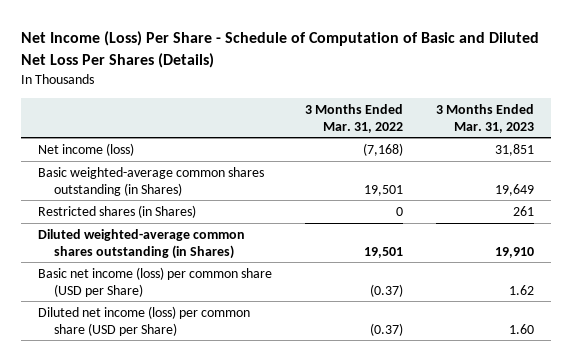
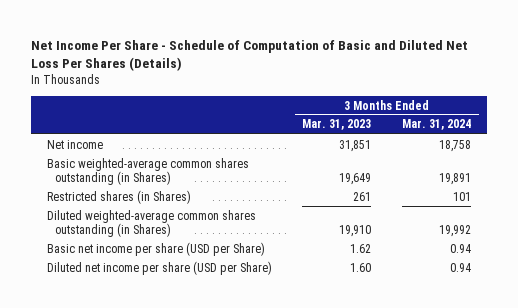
- Net Income (Loss) Per Share - Schedule of Computation of Basic and Diluted Net Loss Per Shares (Details)
+ Net Income Per Share - Schedule of Computation of Basic and Diluted Net Loss Per Shares (Details)
- | 3 Months Ended Mar. 31, 2022 | 3 Months Ended Mar. 31, 2023
+ | 3 Months Ended Mar. 31, 2023 | 3 Months Ended Mar. 31, 2024
- Net income (loss) | (7,168) | 31,851
+ Net income | 31,851 | 18,758
- Basic net income (loss) per common share (USD per Share) | (0.37) | 1.62
- Diluted net income (loss) per common share (USD per Share) | (0.37) | 1.60
+ Basic net income per share (USD per Share) | 1.62 | 0.94
+ Diluted net income per share (USD per Share) | 1.60 | 0.94

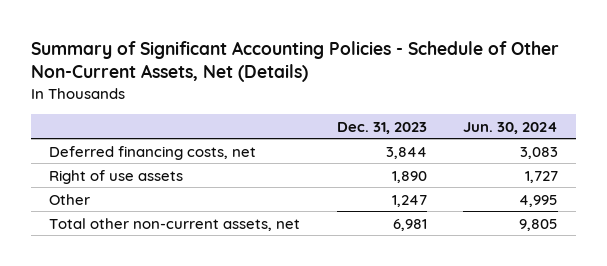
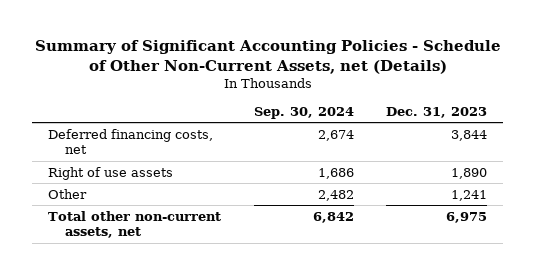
- Summary of Significant Accounting Policies - Schedule of Other Non-Current Assets, Net (Details)
+ Summary of Significant Accounting Policies - Schedule of Other Non-Current Assets, net (Details)
- | Dec. 31, 2023 | Jun. 30, 2024
+ | Sep. 30, 2024 | Dec. 31, 2023
- Other | 1,247 | 4,995
- Total other non-current assets, net | 6,981 | 9,805
+ Other | 2,482 | 1,241
+ Total other non-current assets, net | 6,842 | 6,975

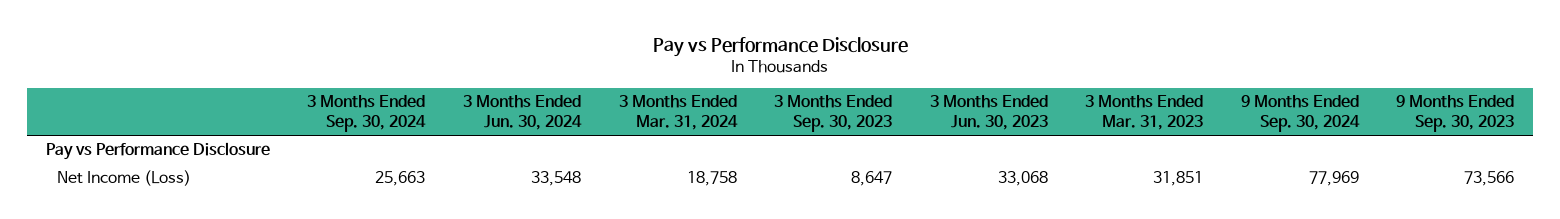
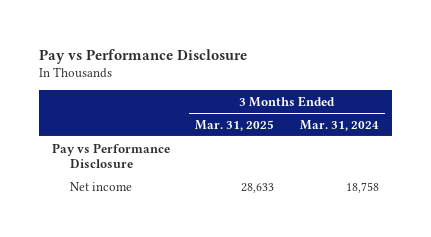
- | 3 Months Ended Sep. 30, 2024 | 3 Months Ended Jun. 30, 2024 | 3 Months Ended Mar. 31, 2024 | 3 Months Ended Sep. 30, 2023 | 3 Months Ended Jun. 30, 2023 | 3 Months Ended Mar. 31, 2023 | 9 Months Ended Sep. 30, 2024 | 9 Months Ended Sep. 30, 2023
+ | 3 Months Ended Mar. 31, 2025 | 3 Months Ended Mar. 31, 2024
- Net Income (Loss) | 25,663 | 33,548 | 18,758 | 8,647 | 33,068 | 31,851 | 77,969 | 73,566
+ Net income | 28,633 | 18,758

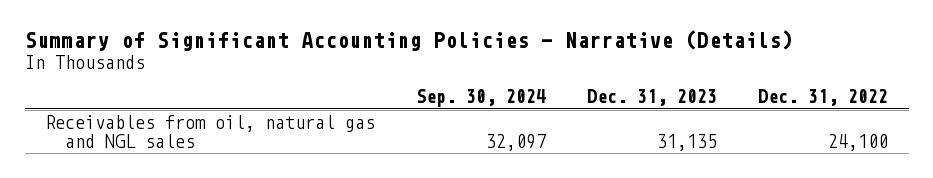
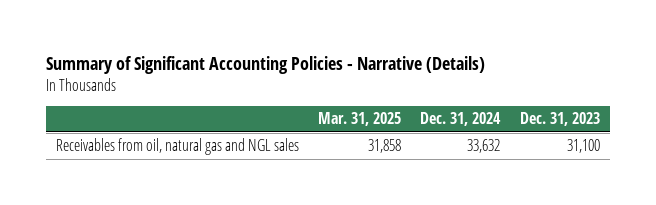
- | Sep. 30, 2024 | Dec. 31, 2023 | Dec. 31, 2022
+ | Mar. 31, 2025 | Dec. 31, 2024 | Dec. 31, 2023
- Receivables from oil, natural gas and NGL sales | 32,097 | 31,135 | 24,100
+ Receivables from oil, natural gas and NGL sales | 31,858 | 33,632 | 31,100

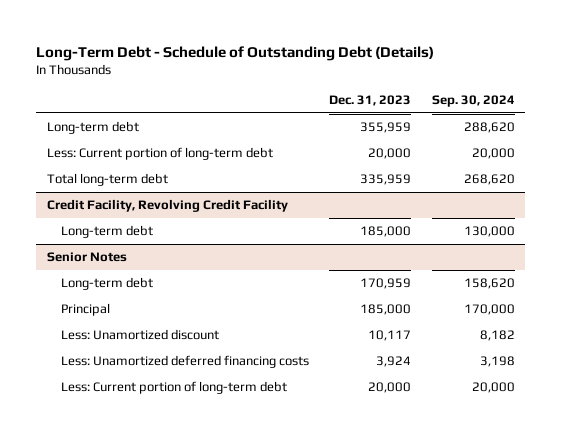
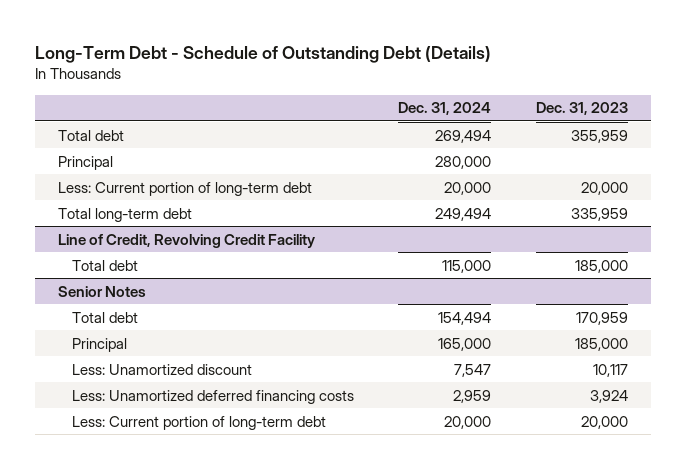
- | Dec. 31, 2023 | Sep. 30, 2024
+ | Dec. 31, 2024 | Dec. 31, 2023
- Long-term debt | 355,959 | 288,620
+ Total debt | 269,494 | 355,959
+ Principal | 280,000 |
- Credit Facility, Revolving Credit Facility
- Long-term debt | 185,000 | 130,000
+ Line of Credit, Revolving Credit Facility
+ Total debt | 115,000 | 185,000
@ Senior Notes
- Long-term debt | 170,959 | 158,620
+ Total debt | 154,494 | 170,959

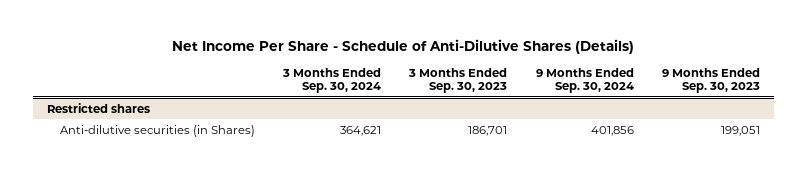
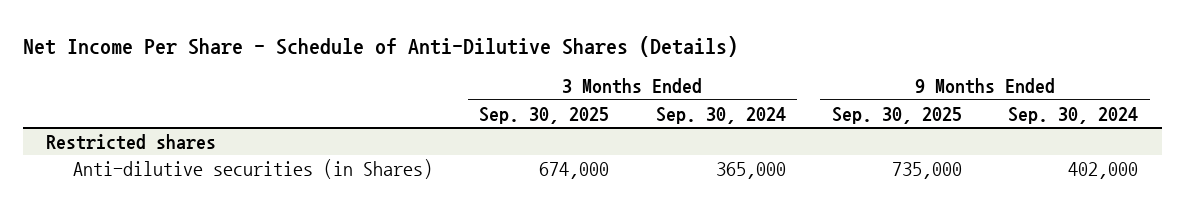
- | 3 Months Ended Sep. 30, 2024 | 3 Months Ended Sep. 30, 2023 | 9 Months Ended Sep. 30, 2024 | 9 Months Ended Sep. 30, 2023
+ | 3 Months Ended Sep. 30, 2025 | 3 Months Ended Sep. 30, 2024 | 9 Months Ended Sep. 30, 2025 | 9 Months Ended Sep. 30, 2024
@ Restricted shares
- Anti-dilutive securities (in Shares) | 364,621 | 186,701 | 401,856 | 199,051
+ Anti-dilutive securities (in Shares) | 674,000 | 365,000 | 735,000 | 402,000

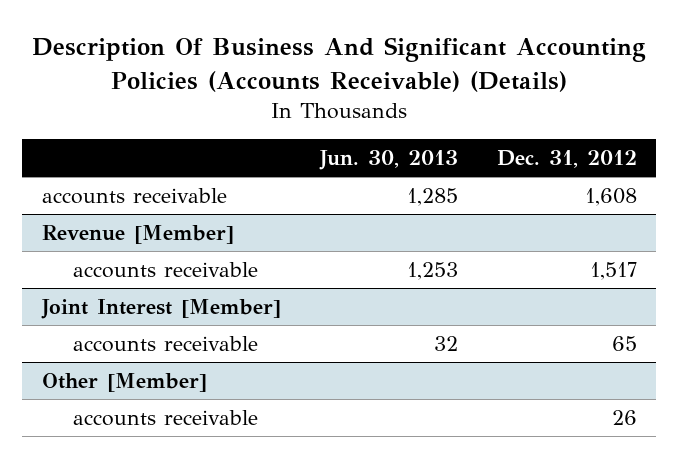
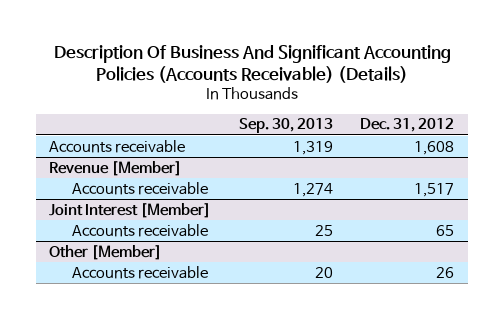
- | Jun. 30, 2013 | Dec. 31, 2012
+ | Sep. 30, 2013 | Dec. 31, 2012
- accounts receivable | 1,285 | 1,608
+ Accounts receivable | 1,319 | 1,608
@ Revenue [Member]
- accounts receivable | 1,253 | 1,517
+ Accounts receivable | 1,274 | 1,517
@ Joint Interest [Member]
- accounts receivable | 32 | 65
+ Accounts receivable | 25 | 65
@ Other [Member]
- accounts receivable | | 26
+ Accounts receivable | 20 | 26

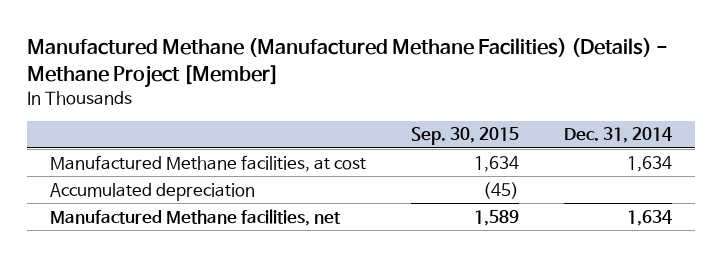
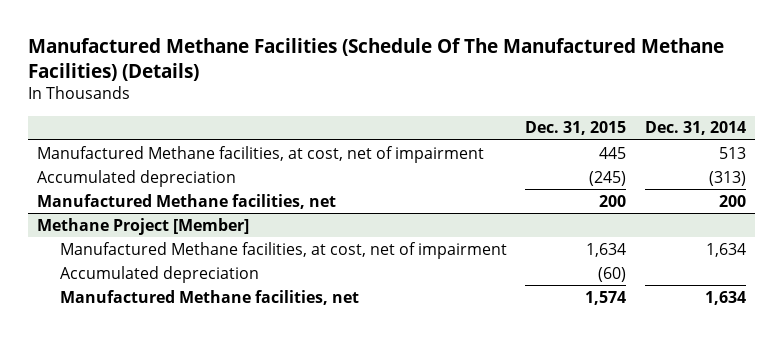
- Manufactured Methane (Manufactured Methane Facilities) (Details) - Methane Project [Member]
+ Manufactured Methane Facilities (Schedule Of The Manufactured Methane Facilities) (Details)
- | Sep. 30, 2015 | Dec. 31, 2014
+ | Dec. 31, 2015 | Dec. 31, 2014
- Manufactured Methane facilities, at cost | 1,634 | 1,634
+ Manufactured Methane facilities, at cost, net of impairment | 445 | 513
+ Accumulated depreciation | (245) | (313)
+ Manufactured Methane facilities, net | 200 | 200
+ Methane Project [Member]
+ Manufactured Methane facilities, at cost, net of impairment | 1,634 | 1,634

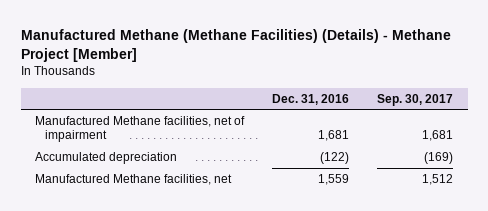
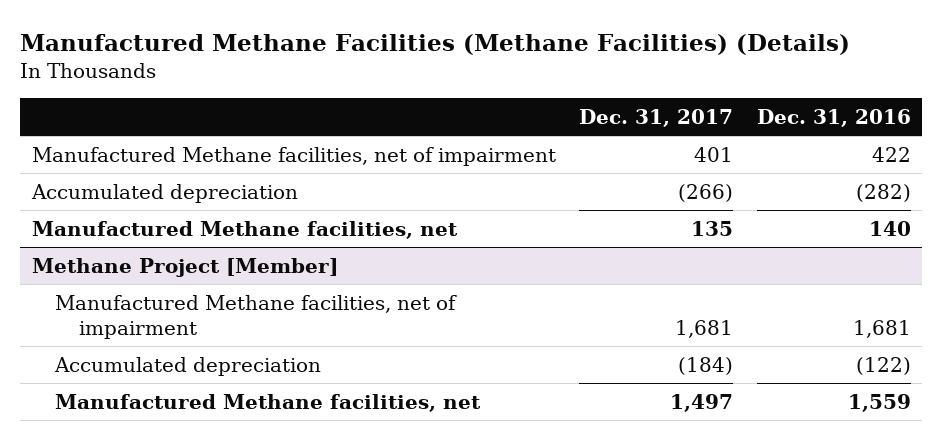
- Manufactured Methane (Methane Facilities) (Details) - Methane Project [Member]
+ Manufactured Methane Facilities (Methane Facilities) (Details)
- | Dec. 31, 2016 | Sep. 30, 2017
+ | Dec. 31, 2017 | Dec. 31, 2016
+ Manufactured Methane facilities, net of impairment | 401 | 422
+ Accumulated depreciation | (266) | (282)
+ Manufactured Methane facilities, net | 135 | 140
+ Methane Project [Member]

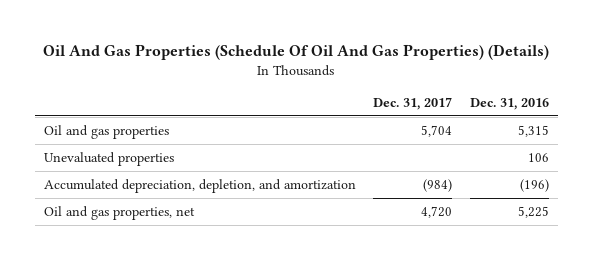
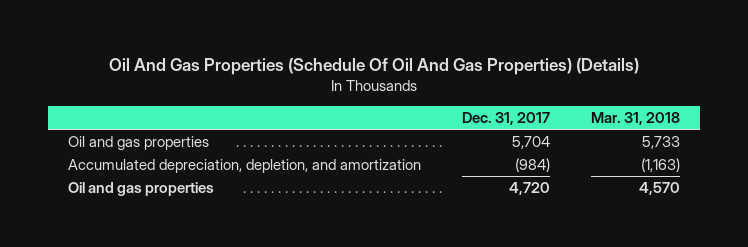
- | Dec. 31, 2017 | Dec. 31, 2016
+ | Dec. 31, 2017 | Mar. 31, 2018
- Unevaluated properties | | 106
- Oil and gas properties, net | 4,720 | 5,225
+ Oil and gas properties | 4,720 | 4,570

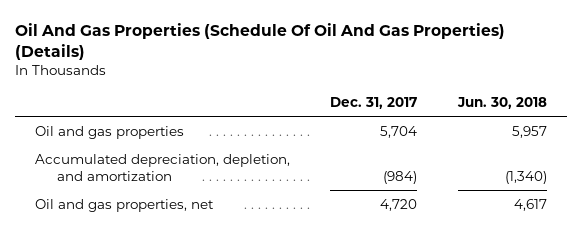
- | Dec. 31, 2017 | Mar. 31, 2018
+ | Dec. 31, 2017 | Jun. 30, 2018
- Oil and gas properties | 4,720 | 4,570
+ Oil and gas properties, net | 4,720 | 4,617

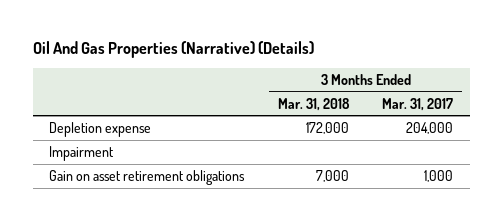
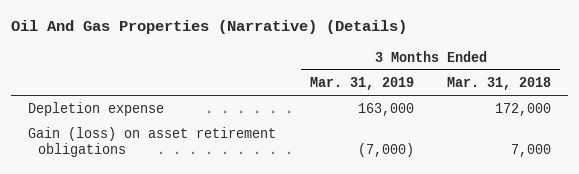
- | 3 Months Ended Mar. 31, 2018 | 3 Months Ended Mar. 31, 2017
+ | 3 Months Ended Mar. 31, 2019 | 3 Months Ended Mar. 31, 2018
- Impairment
- Gain on asset retirement obligations | 7,000 | 1,000
+ Gain (loss) on asset retirement obligations | (7,000) | 7,000

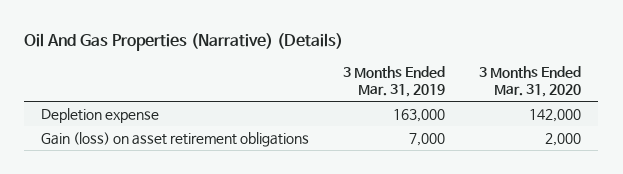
- | 3 Months Ended Mar. 31, 2019 | 3 Months Ended Mar. 31, 2018
+ | 3 Months Ended Mar. 31, 2019 | 3 Months Ended Mar. 31, 2020
- Gain (loss) on asset retirement obligations | (7,000) | 7,000
+ Gain (loss) on asset retirement obligations | 7,000 | 2,000

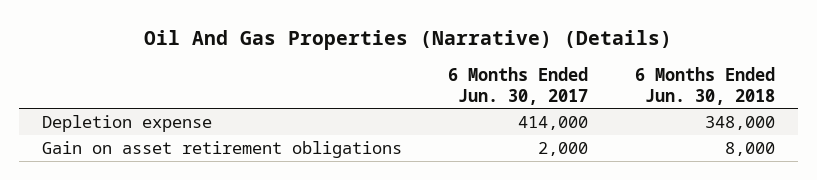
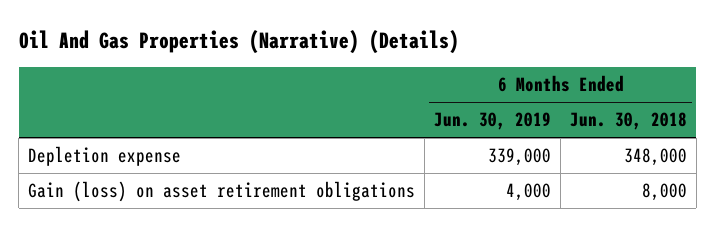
- | 6 Months Ended Jun. 30, 2017 | 6 Months Ended Jun. 30, 2018
+ | 6 Months Ended Jun. 30, 2019 | 6 Months Ended Jun. 30, 2018
- Gain on asset retirement obligations | 2,000 | 8,000
+ Gain (loss) on asset retirement obligations | 4,000 | 8,000

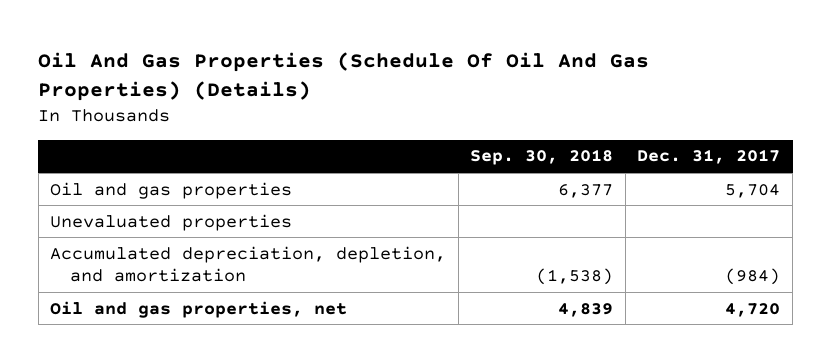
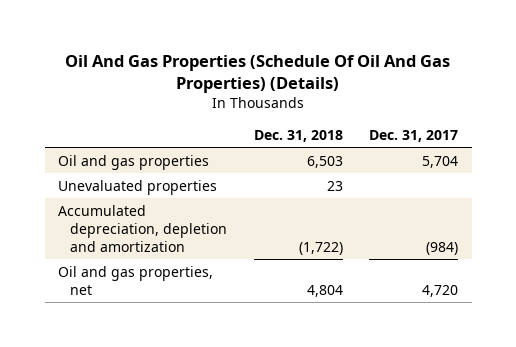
- | Sep. 30, 2018 | Dec. 31, 2017
+ | Dec. 31, 2018 | Dec. 31, 2017
- Accumulated depreciation, depletion, and amortization | (1,538) | (984)
+ Accumulated depreciation, depletion and amortization | (1,722) | (984)

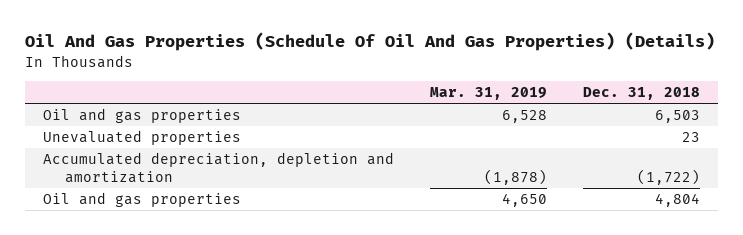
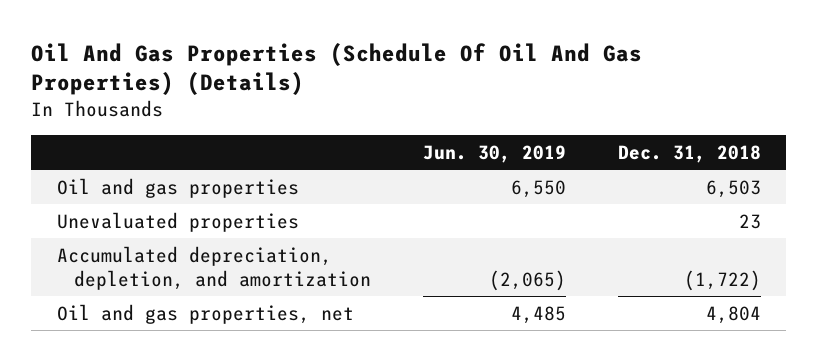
- | Mar. 31, 2019 | Dec. 31, 2018
+ | Jun. 30, 2019 | Dec. 31, 2018
- Accumulated depreciation, depletion and amortization | (1,878) | (1,722)
- Oil and gas properties | 4,650 | 4,804
+ Accumulated depreciation, depletion, and amortization | (2,065) | (1,722)
+ Oil and gas properties, net | 4,485 | 4,804

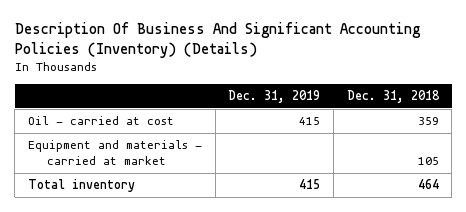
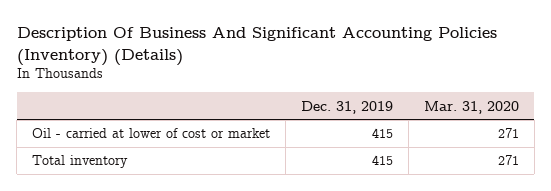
- | Dec. 31, 2019 | Dec. 31, 2018
+ | Dec. 31, 2019 | Mar. 31, 2020
- Oil - carried at cost | 415 | 359
- Equipment and materials - carried at market | | 105
+ Oil - carried at lower of cost or market | 415 | 271

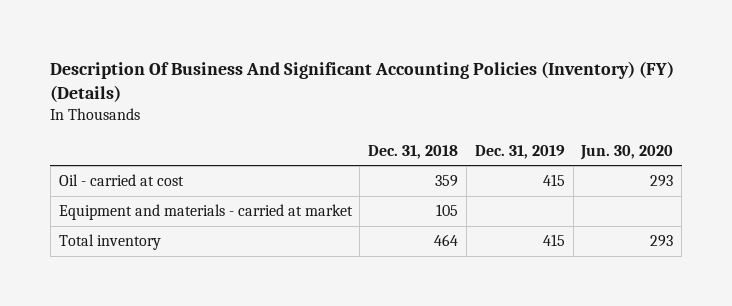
- Description Of Business And Significant Accounting Policies (Inventory) (Details)
+ Description Of Business And Significant Accounting Policies (Inventory) (FY) (Details)
- | Dec. 31, 2019 | Mar. 31, 2020
+ | Dec. 31, 2018 | Dec. 31, 2019 | Jun. 30, 2020
- Oil - carried at lower of cost or market | 415 | 271
+ Oil - carried at cost | 359 | 415 | 293
+ Equipment and materials - carried at market | 105 | |

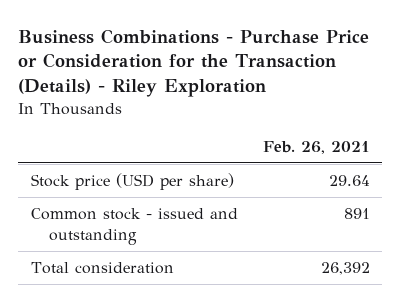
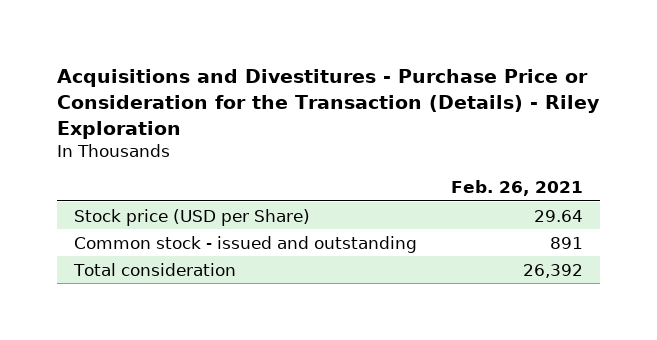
- Business Combinations - Purchase Price or Consideration for the Transaction (Details) - Riley Exploration
+ Acquisitions and Divestitures - Purchase Price or Consideration for the Transaction (Details) - Riley Exploration
- Stock price (USD per share) | 29.64
+ Stock price (USD per Share) | 29.64

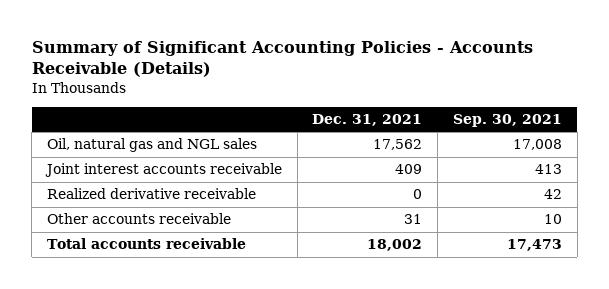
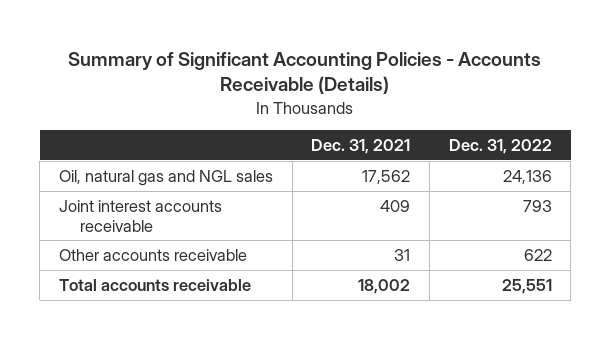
- | Dec. 31, 2021 | Sep. 30, 2021
+ | Dec. 31, 2021 | Dec. 31, 2022
- Realized derivative receivable | 0 | 42

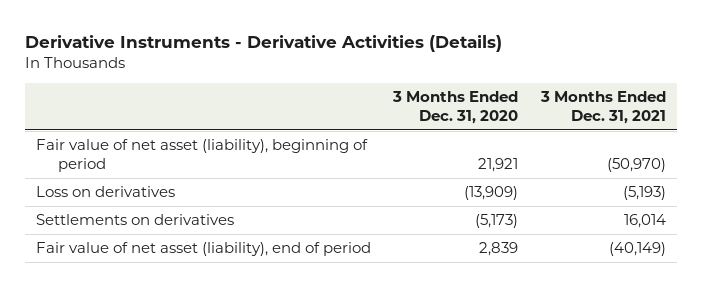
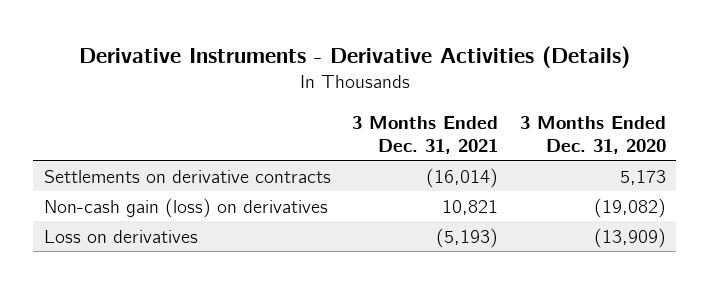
- | 3 Months Ended Dec. 31, 2020 | 3 Months Ended Dec. 31, 2021
+ | 3 Months Ended Dec. 31, 2021 | 3 Months Ended Dec. 31, 2020
- Fair value of net asset (liability), beginning of period | 21,921 | (50,970)
+ Settlements on derivative contracts | (16,014) | 5,173
+ Non-cash gain (loss) on derivatives | 10,821 | (19,082)
- Settlements on derivatives | (5,173) | 16,014
- Fair value of net asset (liability), end of period | 2,839 | (40,149)

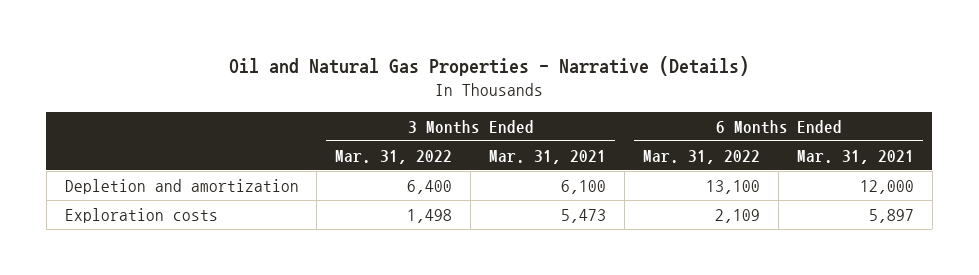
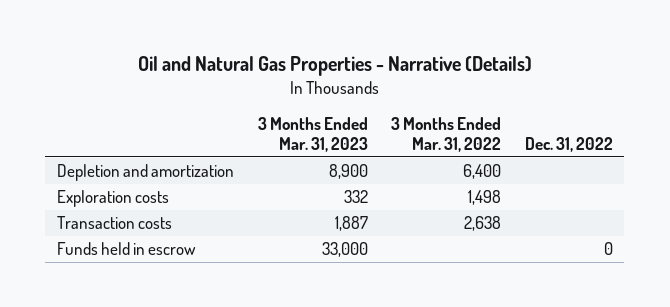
- | 3 Months Ended Mar. 31, 2022 | 3 Months Ended Mar. 31, 2021 | 6 Months Ended Mar. 31, 2022 | 6 Months Ended Mar. 31, 2021
+ | 3 Months Ended Mar. 31, 2023 | 3 Months Ended Mar. 31, 2022 | Dec. 31, 2022
+ Transaction costs | 1,887 | 2,638 |
+ Funds held in escrow | 33,000 | | 0

